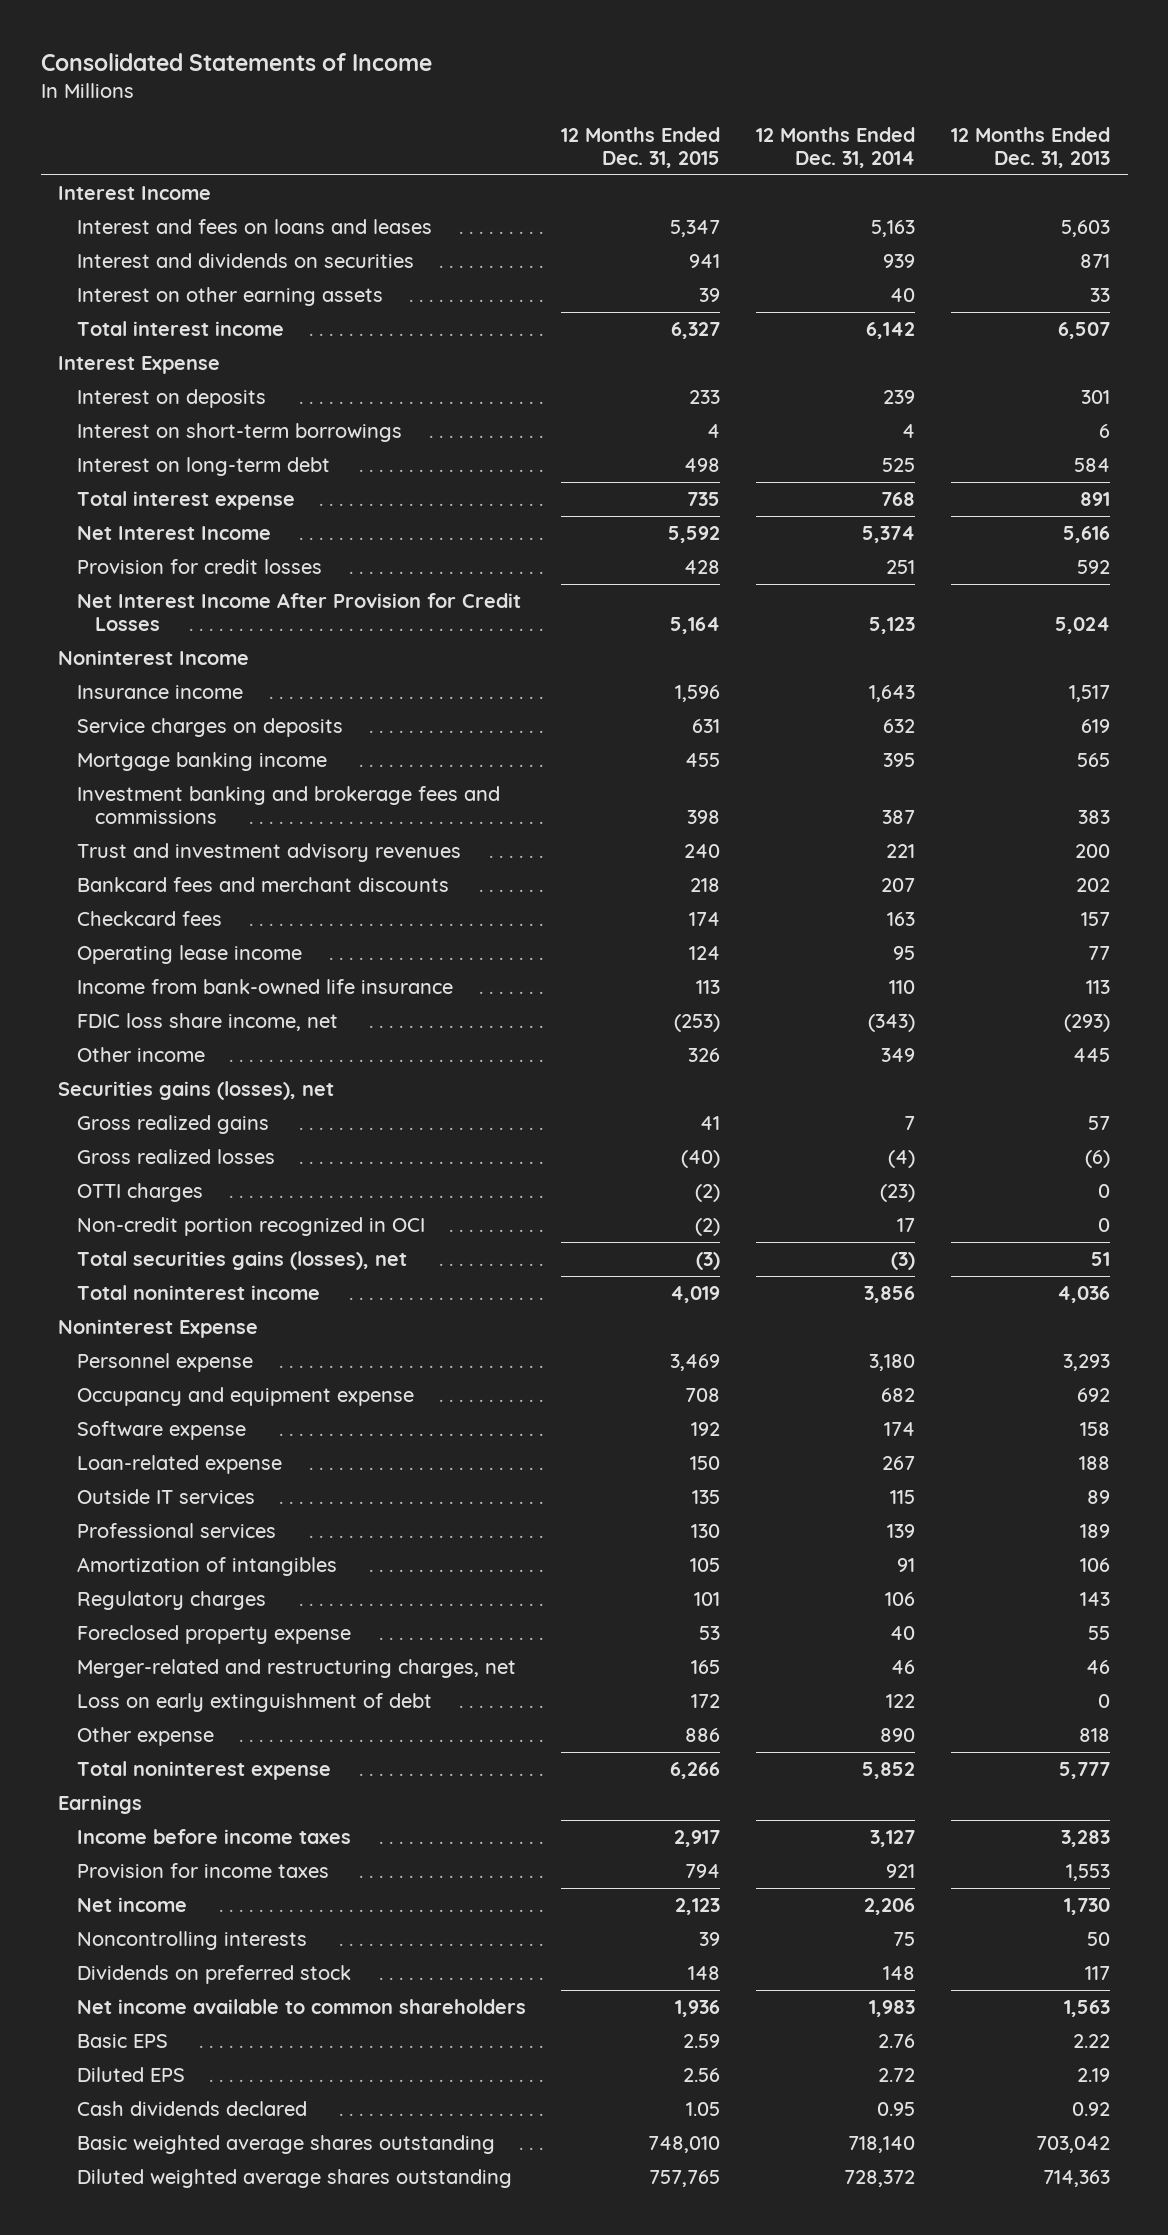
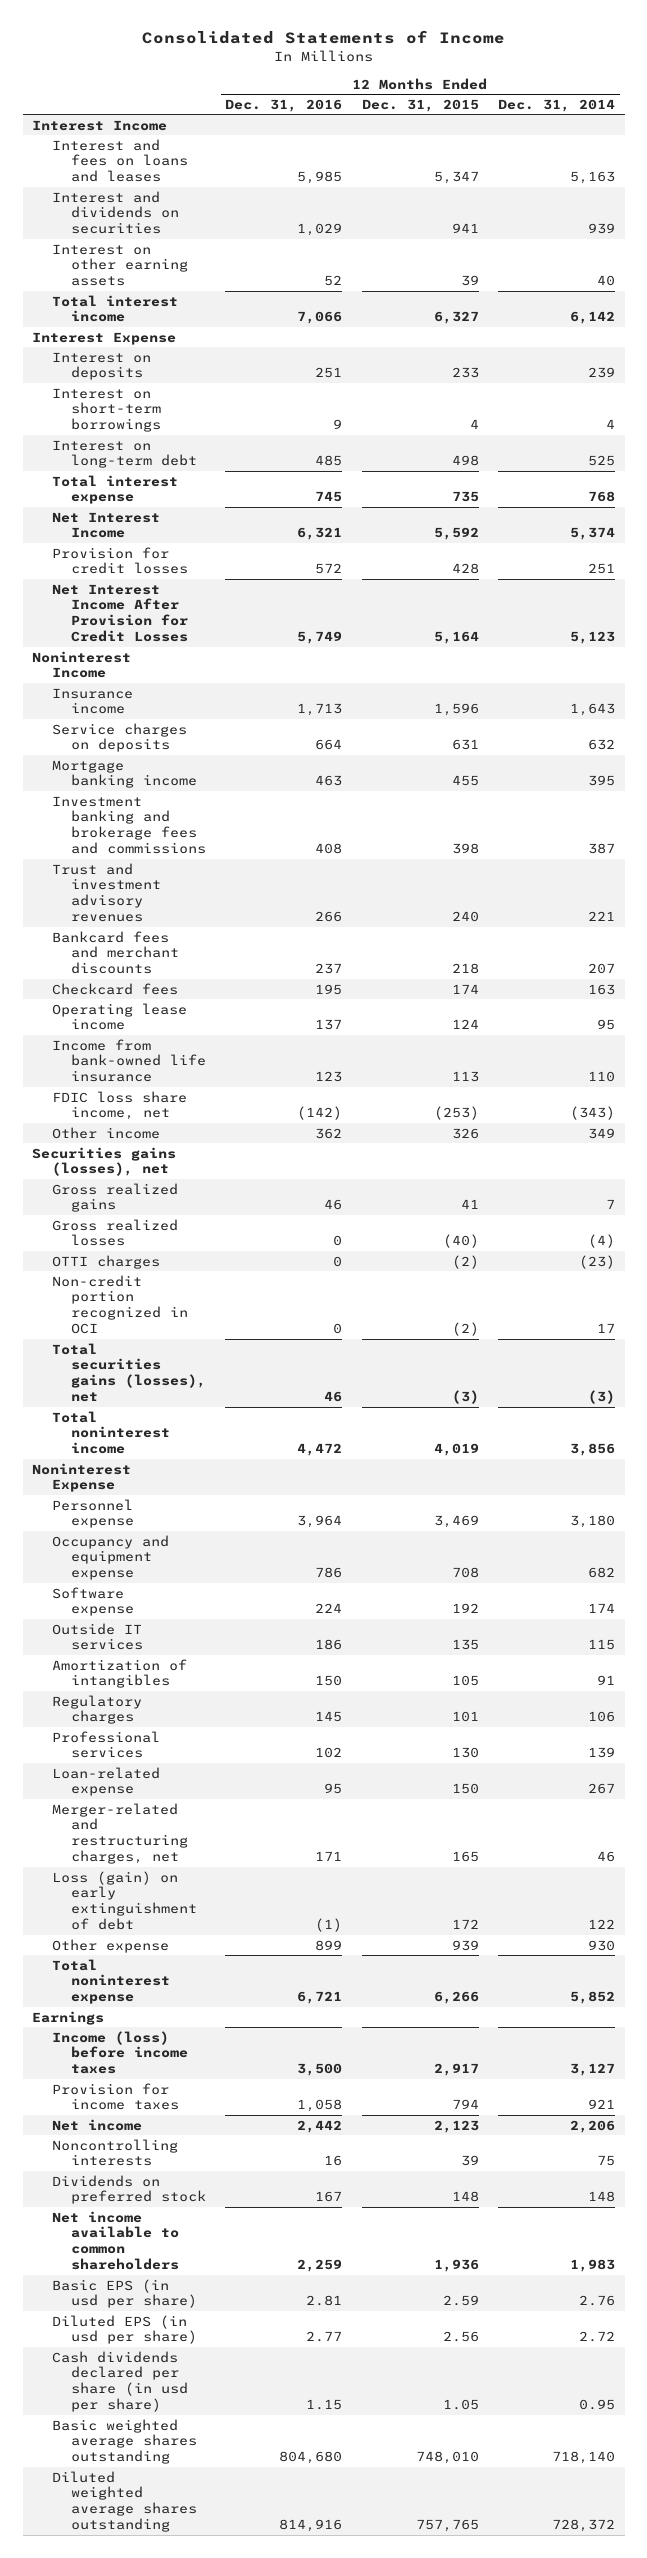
- | 12 Months Ended Dec. 31, 2015 | 12 Months Ended Dec. 31, 2014 | 12 Months Ended Dec. 31, 2013
+ | 12 Months Ended Dec. 31, 2016 | 12 Months Ended Dec. 31, 2015 | 12 Months Ended Dec. 31, 2014
- Foreclosed property expense | 53 | 40 | 55
moved down: Professional services | 102 | 130 | 139
moved down: Loan-related expense | 95 | 150 | 267
- Loss on early extinguishment of debt | 172 | 122 | 0
- Other expense | 886 | 890 | 818
+ Loss (gain) on early extinguishment of debt | (1) | 172 | 122
+ Other expense | 899 | 939 | 930
- Income before income taxes | 2,917 | 3,127 | 3,283
+ Income (loss) before income taxes | 3,500 | 2,917 | 3,127
- Basic EPS | 2.59 | 2.76 | 2.22
- Diluted EPS | 2.56 | 2.72 | 2.19
- Cash dividends declared | 1.05 | 0.95 | 0.92
+ Basic EPS (in usd per share) | 2.81 | 2.59 | 2.76
+ Diluted EPS (in usd per share) | 2.77 | 2.56 | 2.72
+ Cash dividends declared per share (in usd per share) | 1.15 | 1.05 | 0.95

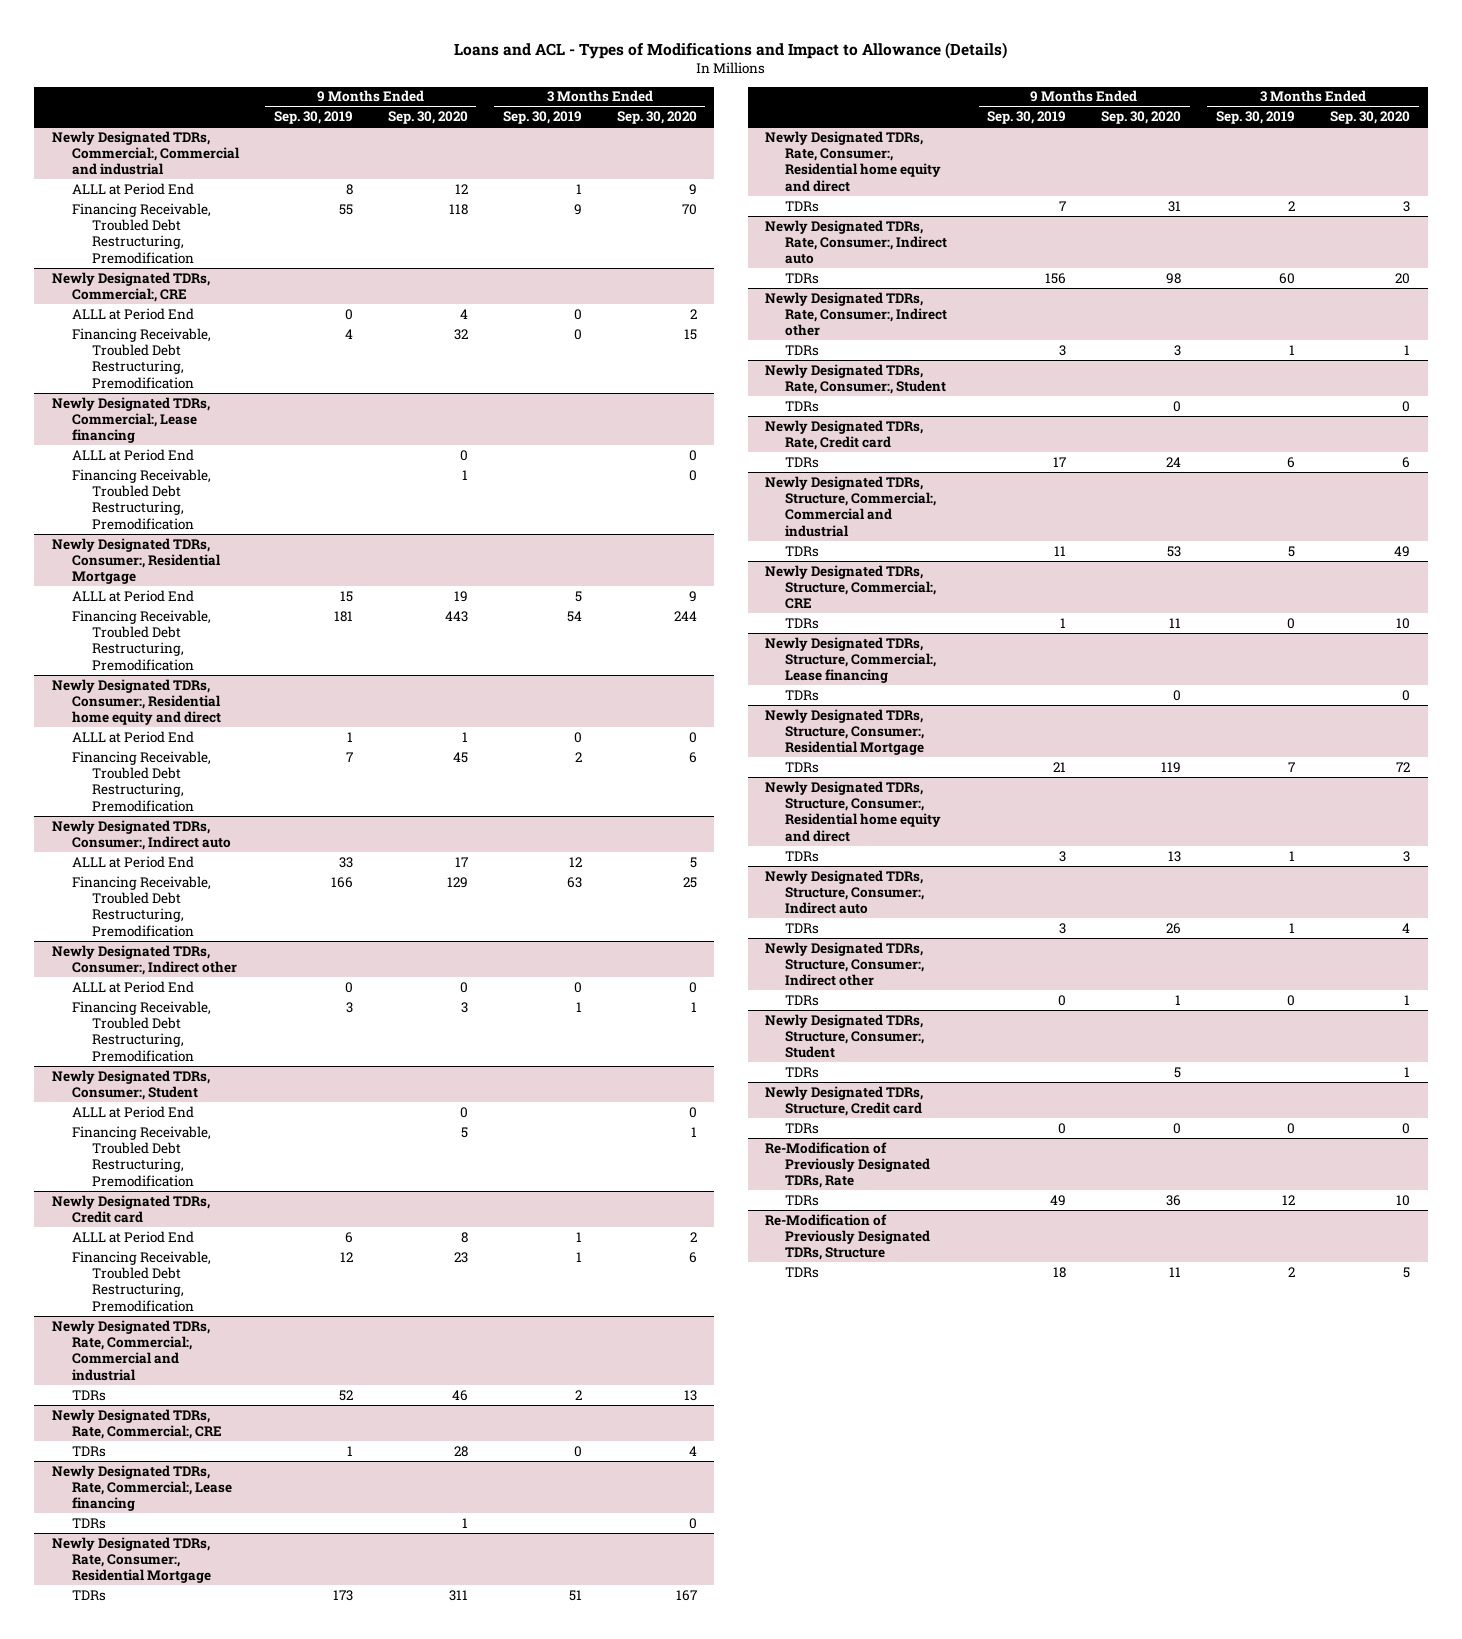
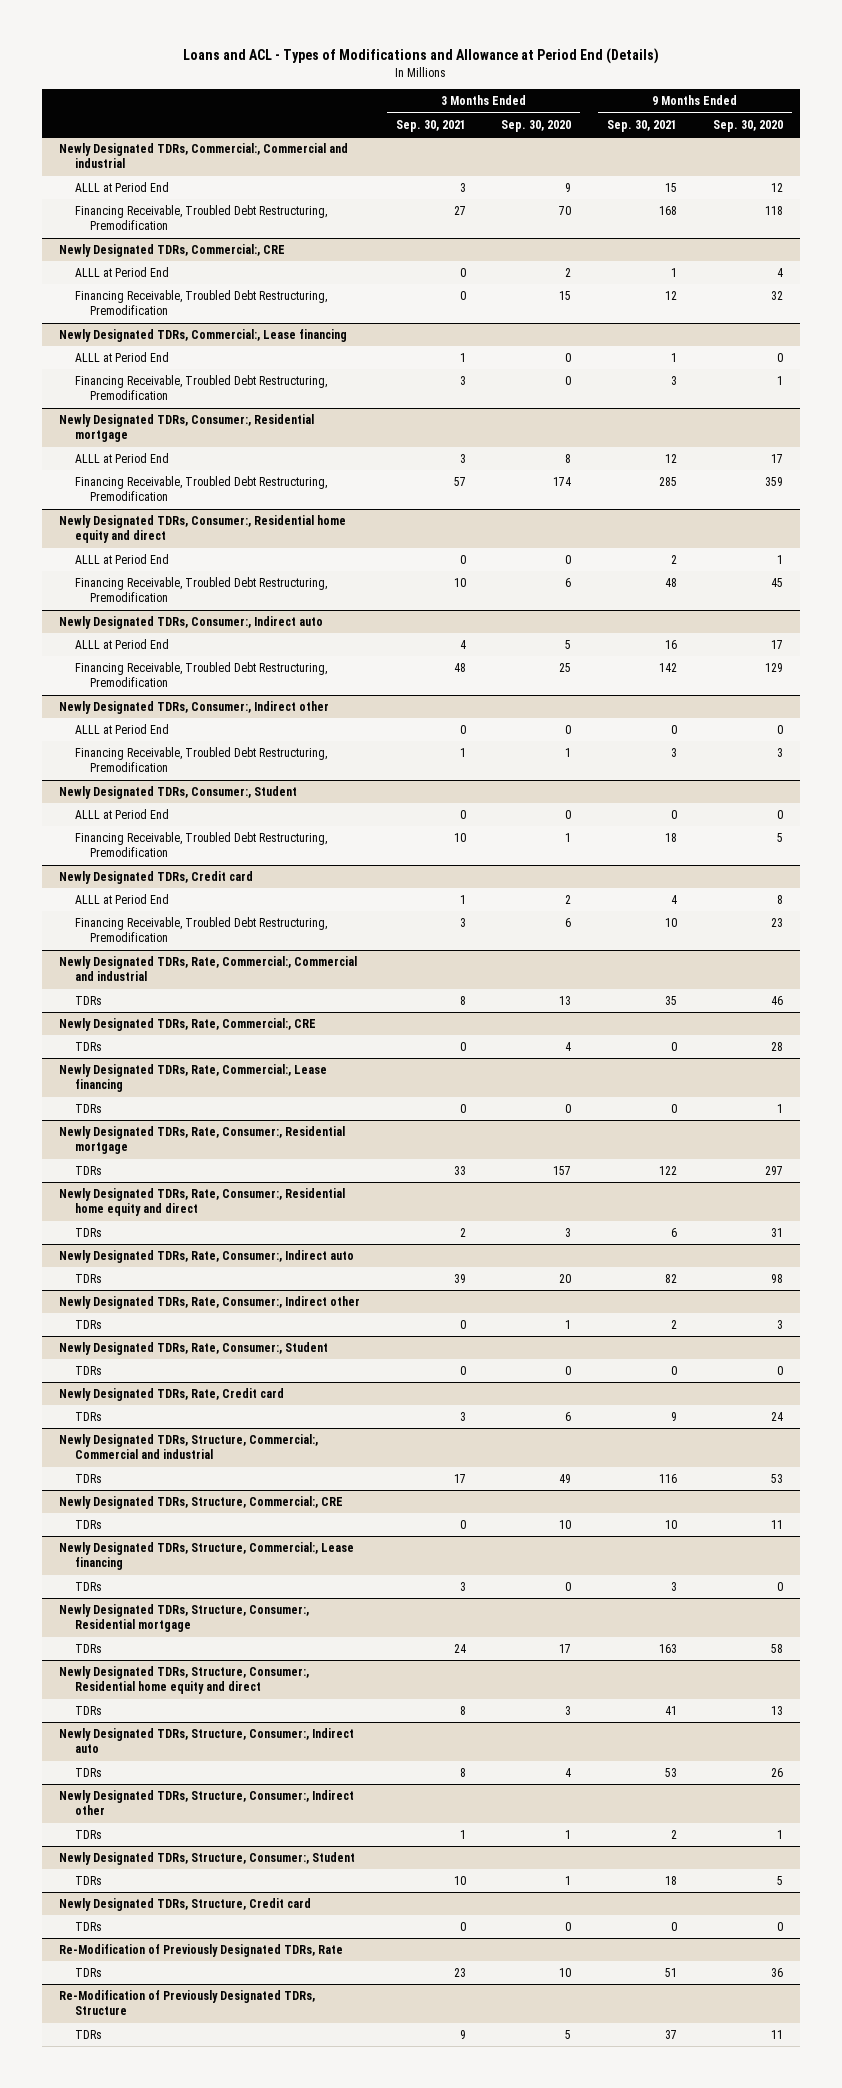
- Loans and ACL - Types of Modifications and Impact to Allowance (Details)
+ Loans and ACL - Types of Modifications and Allowance at Period End (Details)
- | 9 Months Ended Sep. 30, 2019 | 9 Months Ended Sep. 30, 2020 | 3 Months Ended Sep. 30, 2019 | 3 Months Ended Sep. 30, 2020
+ | 3 Months Ended Sep. 30, 2021 | 3 Months Ended Sep. 30, 2020 | 9 Months Ended Sep. 30, 2021 | 9 Months Ended Sep. 30, 2020
- Newly Designated TDRs, Consumer:, Residential Mortgage
- ALLL at Period End | 15 | 19 | 5 | 9
- Financing Receivable, Troubled Debt Restructuring, Premodification | 181 | 443 | 54 | 244
+ Newly Designated TDRs, Consumer:, Residential mortgage
+ ALLL at Period End | 3 | 8 | 12 | 17
+ Financing Receivable, Troubled Debt Restructuring, Premodification | 57 | 174 | 285 | 359
- Newly Designated TDRs, Rate, Consumer:, Residential Mortgage
- TDRs | 173 | 311 | 51 | 167
+ Newly Designated TDRs, Rate, Consumer:, Residential mortgage
+ TDRs | 33 | 157 | 122 | 297
- Newly Designated TDRs, Structure, Consumer:, Residential Mortgage
- TDRs | 21 | 119 | 7 | 72
+ Newly Designated TDRs, Structure, Consumer:, Residential mortgage
+ TDRs | 24 | 17 | 163 | 58

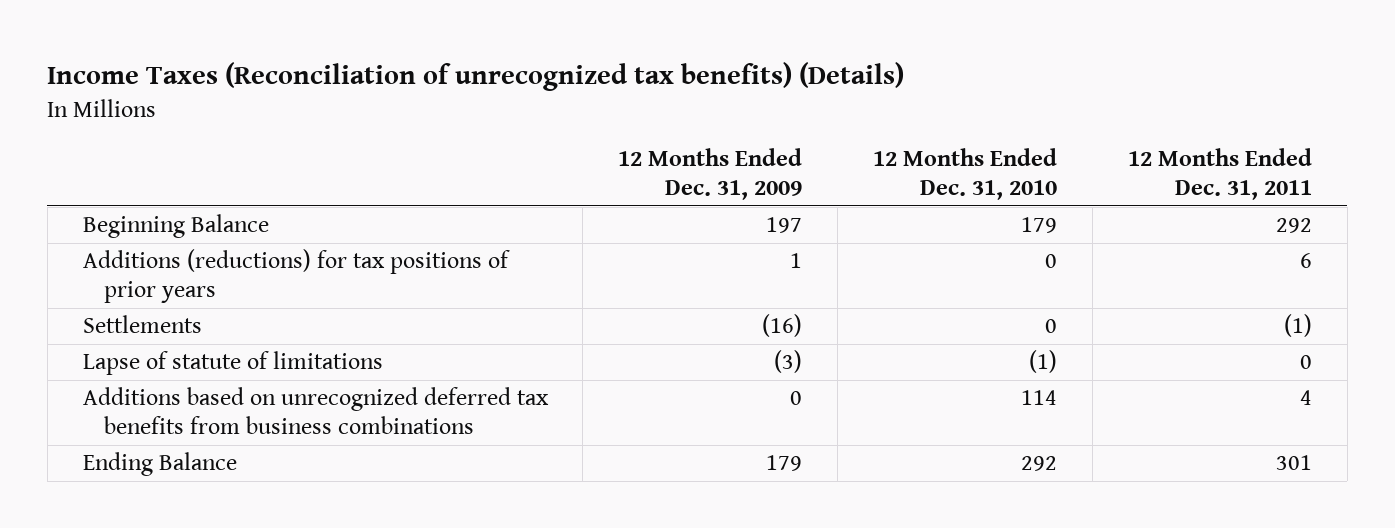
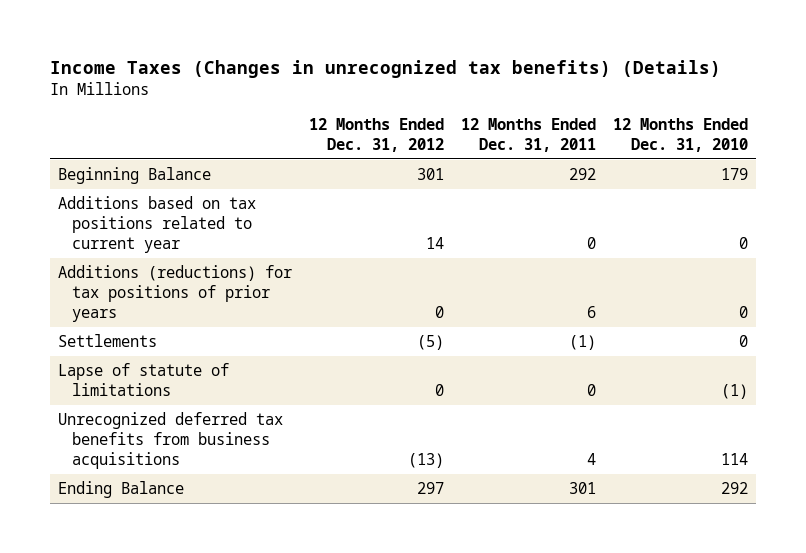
- Income Taxes (Reconciliation of unrecognized tax benefits) (Details)
+ Income Taxes (Changes in unrecognized tax benefits) (Details)
- | 12 Months Ended Dec. 31, 2009 | 12 Months Ended Dec. 31, 2010 | 12 Months Ended Dec. 31, 2011
+ | 12 Months Ended Dec. 31, 2012 | 12 Months Ended Dec. 31, 2011 | 12 Months Ended Dec. 31, 2010
+ Additions based on tax positions related to current year | 14 | 0 | 0
- Additions based on unrecognized deferred tax benefits from business combinations | 0 | 114 | 4
+ Unrecognized deferred tax benefits from business acquisitions | (13) | 4 | 114

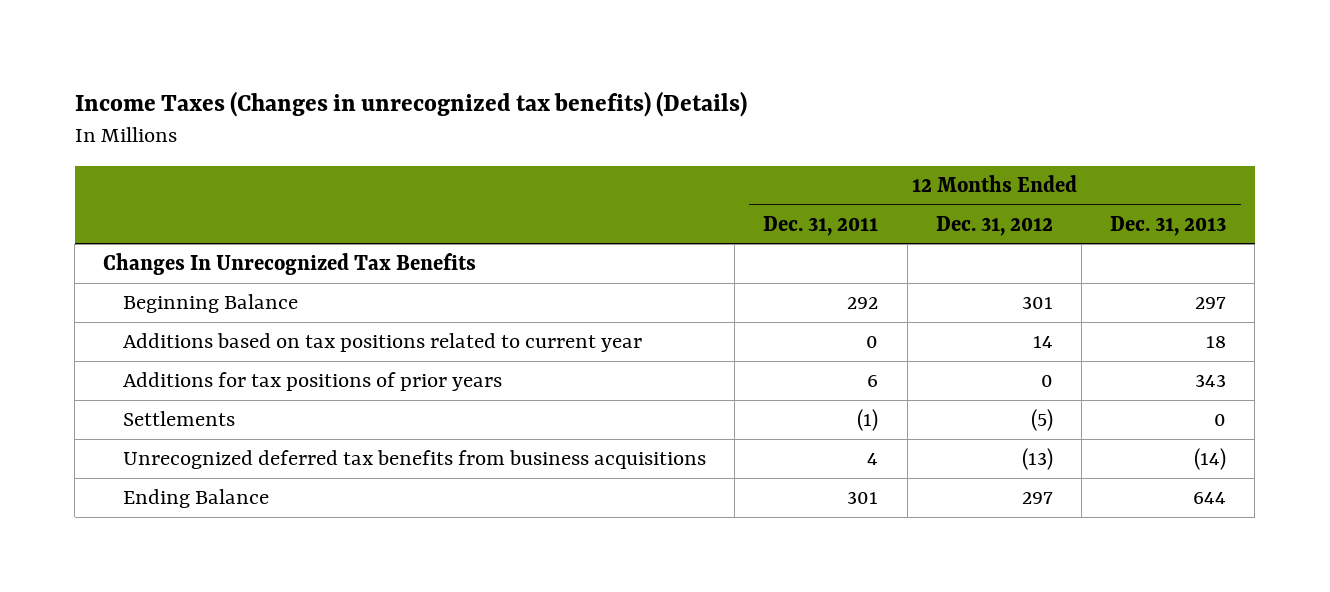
- | 12 Months Ended Dec. 31, 2012 | 12 Months Ended Dec. 31, 2011 | 12 Months Ended Dec. 31, 2010
+ | 12 Months Ended Dec. 31, 2011 | 12 Months Ended Dec. 31, 2012 | 12 Months Ended Dec. 31, 2013
+ Changes In Unrecognized Tax Benefits
- Additions (reductions) for tax positions of prior years | 0 | 6 | 0
+ Additions for tax positions of prior years | 6 | 0 | 343
- Lapse of statute of limitations | 0 | 0 | (1)

